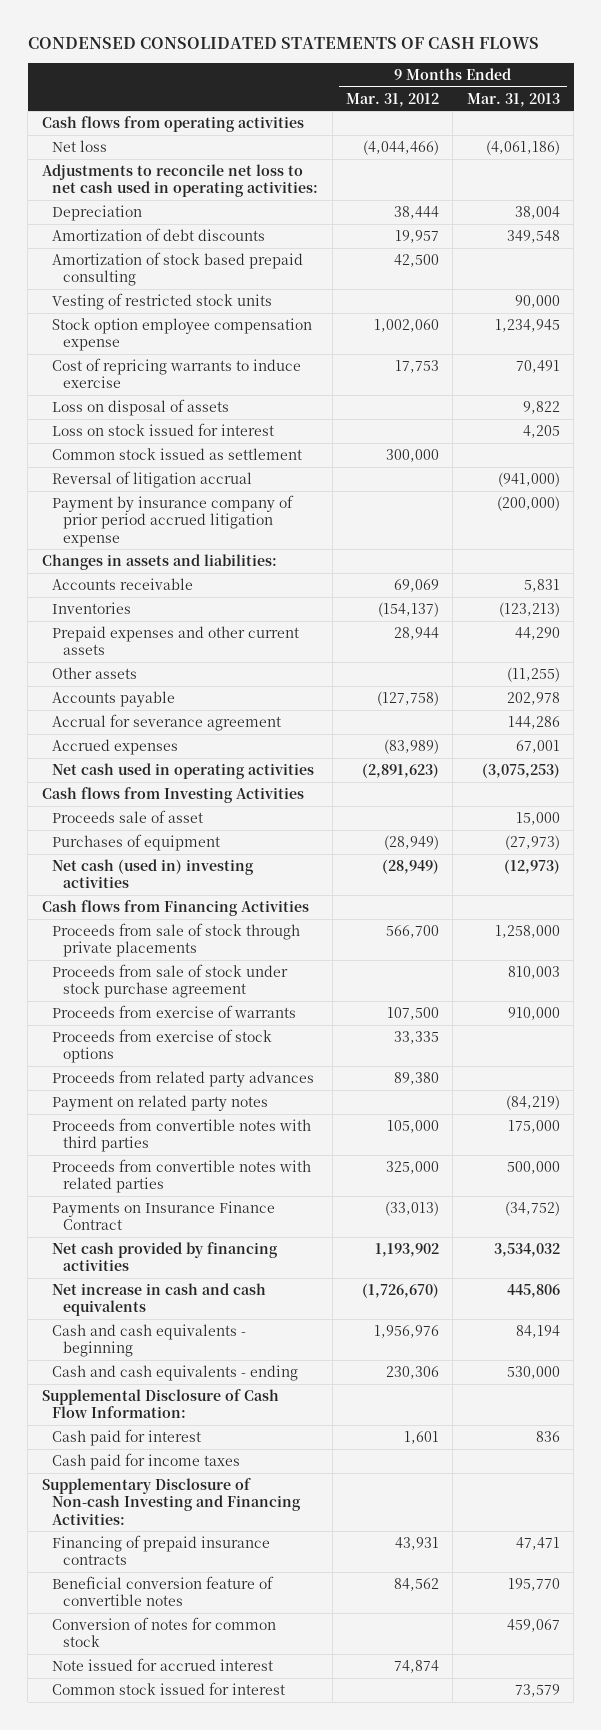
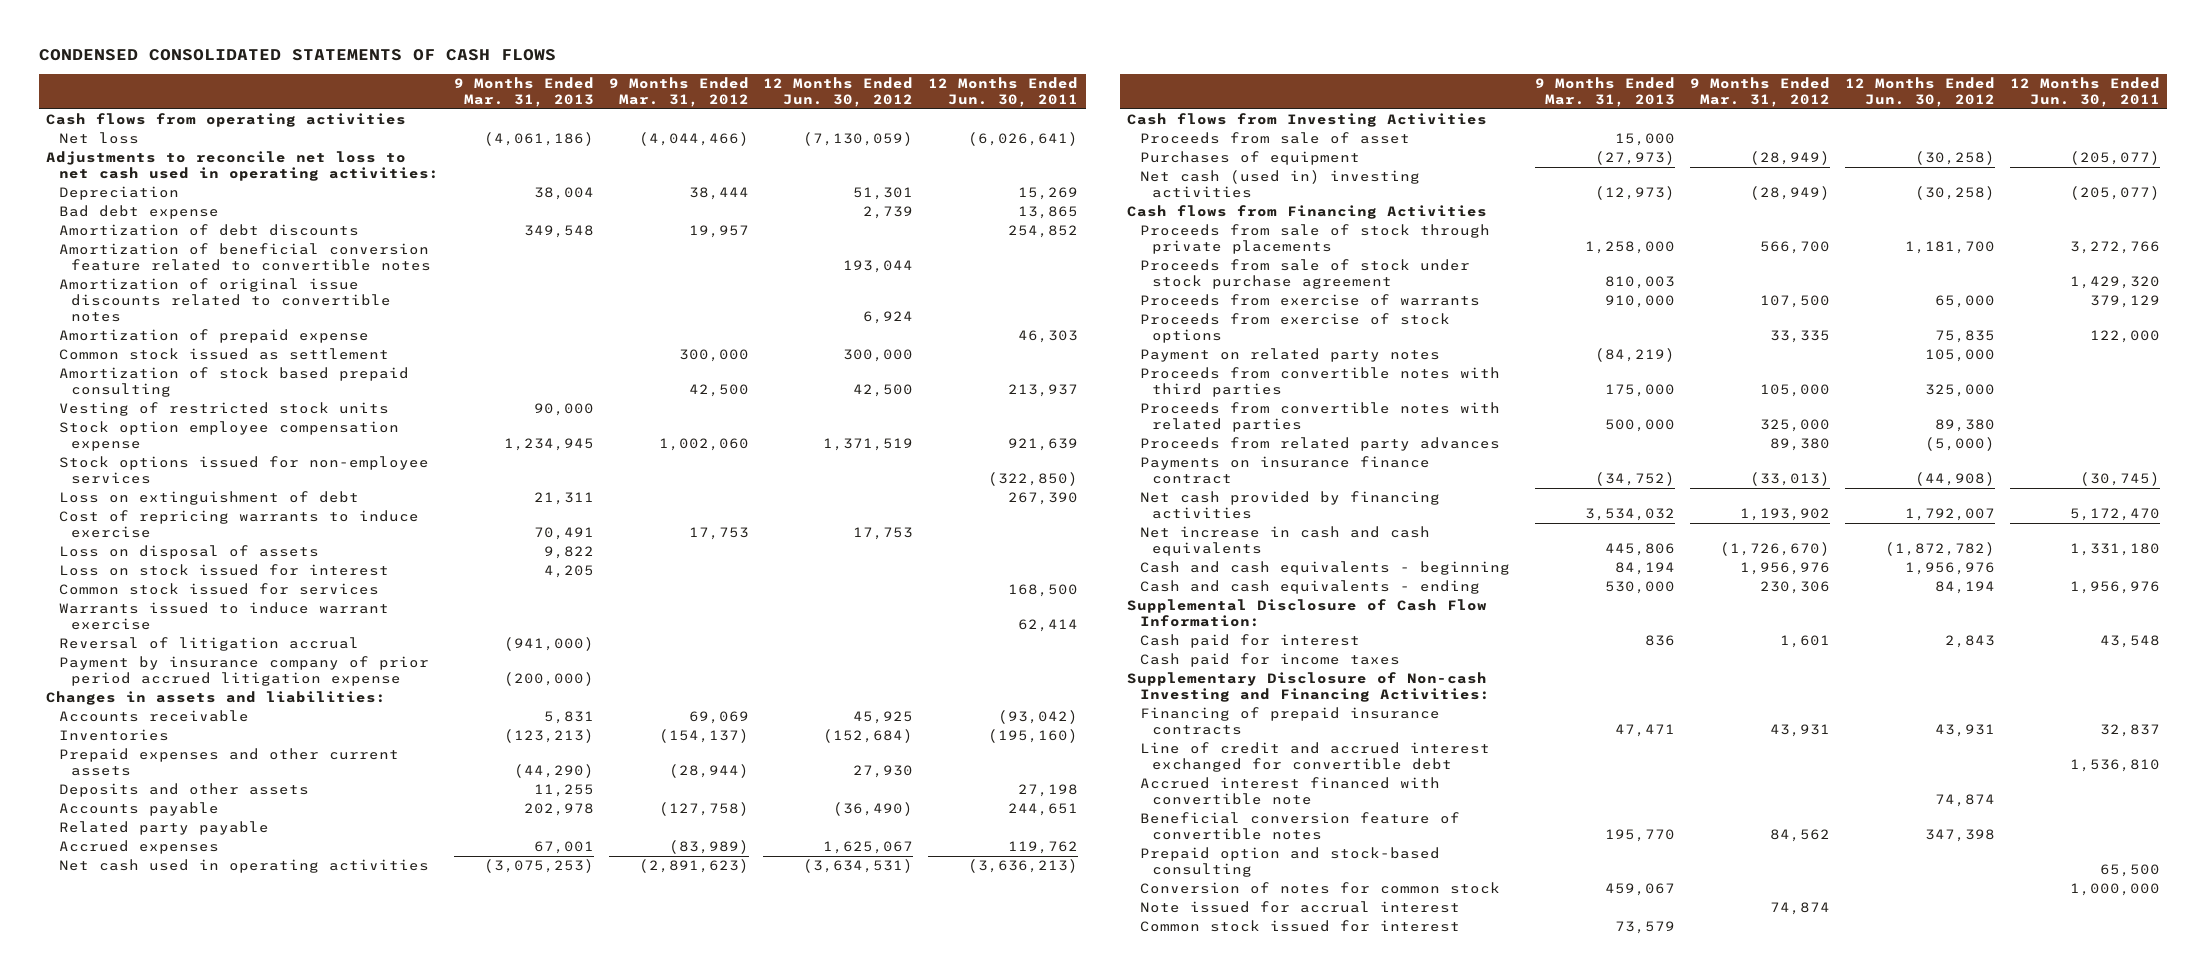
- | 9 Months Ended Mar. 31, 2012 | 9 Months Ended Mar. 31, 2013
+ | 9 Months Ended Mar. 31, 2013 | 9 Months Ended Mar. 31, 2012 | 12 Months Ended Jun. 30, 2012 | 12 Months Ended Jun. 30, 2011
+ Bad debt expense | | | 2,739 | 13,865
+ Amortization of beneficial conversion feature related to convertible notes | | | 193,044 |
+ Amortization of original issue discounts related to convertible notes | | | 6,924 |
+ Amortization of prepaid expense | | | | 46,303
moved up: Common stock issued as settlement | | 300,000 | 300,000 |
+ Stock options issued for non-employee services | | | | (322,850)
+ Loss on extinguishment of debt | 21,311 | | | 267,390
+ Common stock issued for services | | | | 168,500
+ Warrants issued to induce warrant exercise | | | | 62,414
- Prepaid expenses and other current assets | 28,944 | 44,290
- Other assets | | (11,255)
+ Prepaid expenses and other current assets | (44,290) | (28,944) | 27,930 |
+ Deposits and other assets | 11,255 | | | 27,198
- Accrual for severance agreement | | 144,286
+ Related party payable
- Proceeds sale of asset | | 15,000
+ Proceeds from sale of asset | 15,000 | | |
- Payments on Insurance Finance Contract | (33,013) | (34,752)
moved down: Proceeds from related party advances | | 89,380 | (5,000) |
+ Payments on insurance finance contract | (34,752) | (33,013) | (44,908) | (30,745)
+ Line of credit and accrued interest exchanged for convertible debt | | | | 1,536,810
+ Accrued interest financed with convertible note | | | 74,874 |
+ Prepaid option and stock-based consulting | | | | 65,500
- Note issued for accrued interest | 74,874 |
+ Note issued for accrual interest | | 74,874 | |

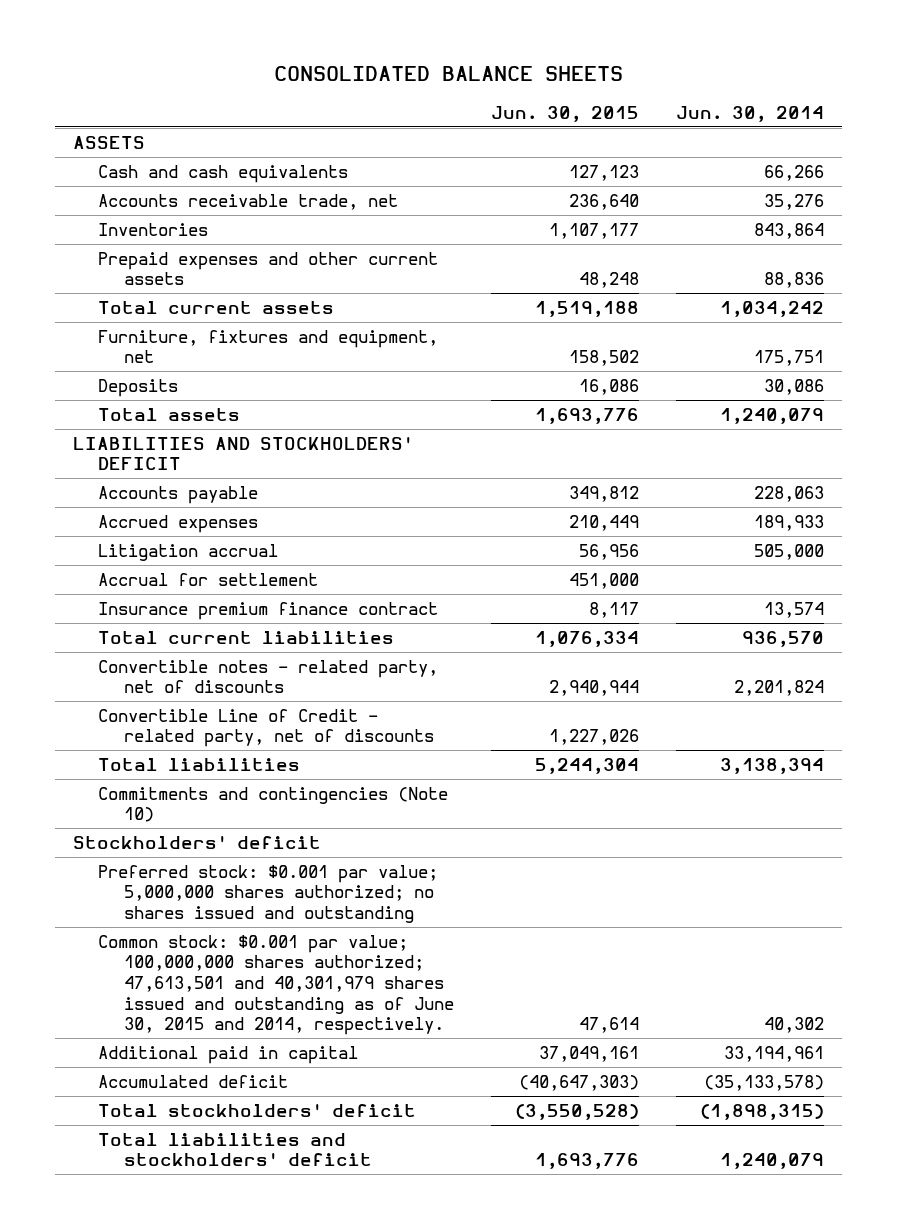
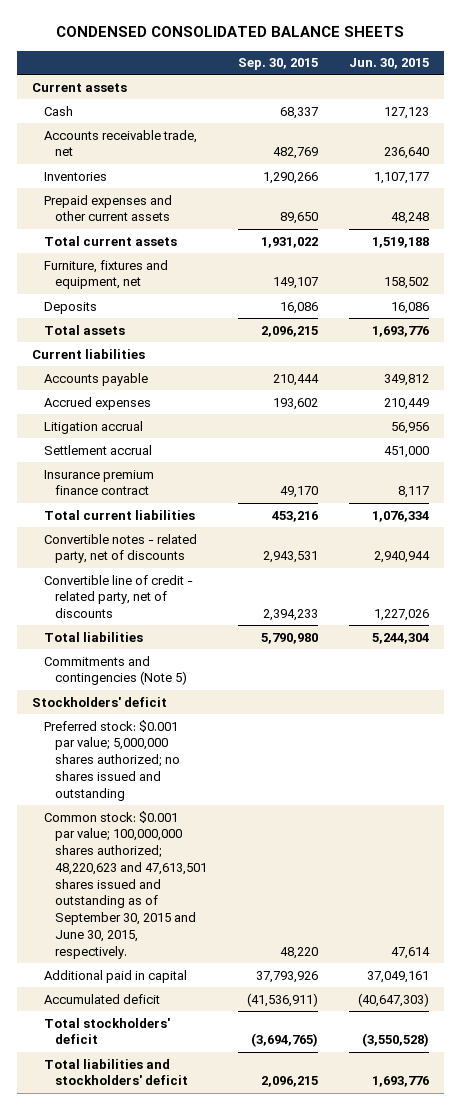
- CONSOLIDATED BALANCE SHEETS
+ CONDENSED CONSOLIDATED BALANCE SHEETS
- | Jun. 30, 2015 | Jun. 30, 2014
+ | Sep. 30, 2015 | Jun. 30, 2015
- ASSETS
- Cash and cash equivalents | 127,123 | 66,266
+ Current assets
+ Cash | 68,337 | 127,123
- LIABILITIES AND STOCKHOLDERS' DEFICIT
+ Current liabilities
- Accrual for settlement | 451,000 |
+ Settlement accrual | | 451,000
- Convertible Line of Credit - related party, net of discounts | 1,227,026 |
+ Convertible line of credit - related party, net of discounts | 2,394,233 | 1,227,026
- Commitments and contingencies (Note 10)
+ Commitments and contingencies (Note 5)
- Common stock: $0.001 par value; 100,000,000 shares authorized; 47,613,501 and 40,301,979 shares issued and outstanding as of June 30, 2015 and 2014, respectively. | 47,614 | 40,302
+ Common stock: $0.001 par value; 100,000,000 shares authorized; 48,220,623 and 47,613,501 shares issued and outstanding as of September 30, 2015 and June 30, 2015, respectively. | 48,220 | 47,614

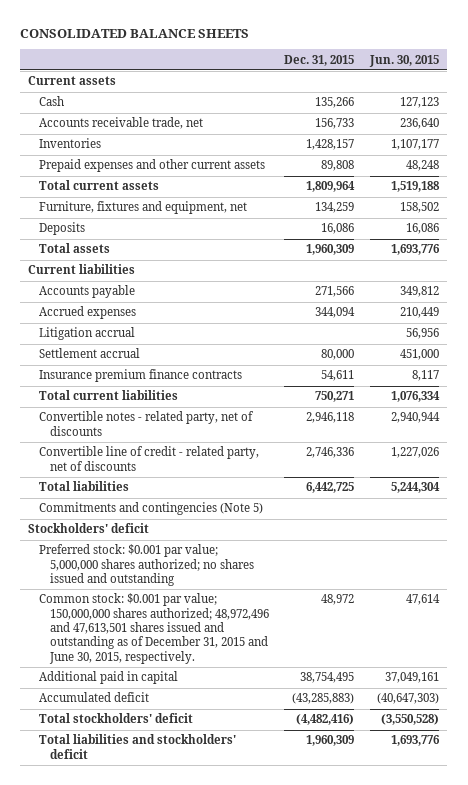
- CONDENSED CONSOLIDATED BALANCE SHEETS
+ CONSOLIDATED BALANCE SHEETS
- | Sep. 30, 2015 | Jun. 30, 2015
+ | Dec. 31, 2015 | Jun. 30, 2015
- Insurance premium finance contract | 49,170 | 8,117
+ Insurance premium finance contracts | 54,611 | 8,117
- Common stock: $0.001 par value; 100,000,000 shares authorized; 48,220,623 and 47,613,501 shares issued and outstanding as of September 30, 2015 and June 30, 2015, respectively. | 48,220 | 47,614
+ Common stock: $0.001 par value; 150,000,000 shares authorized; 48,972,496 and 47,613,501 shares issued and outstanding as of December 31, 2015 and June 30, 2015, respectively. | 48,972 | 47,614

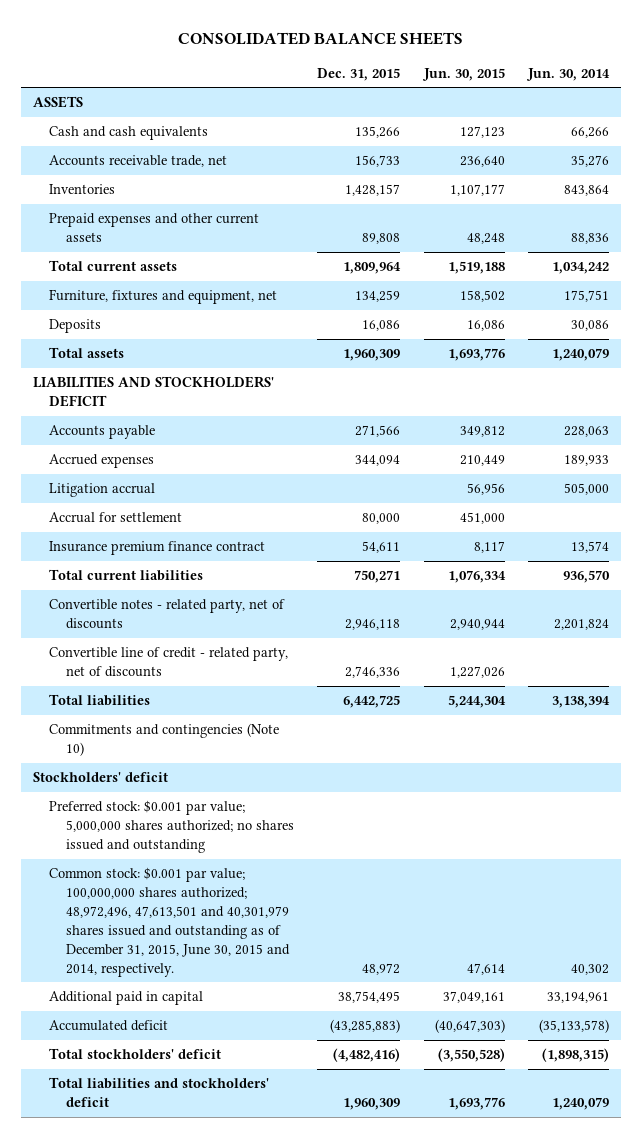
- | Dec. 31, 2015 | Jun. 30, 2015
+ | Dec. 31, 2015 | Jun. 30, 2015 | Jun. 30, 2014
- Current assets
- Cash | 135,266 | 127,123
+ ASSETS
+ Cash and cash equivalents | 135,266 | 127,123 | 66,266
- Current liabilities
+ LIABILITIES AND STOCKHOLDERS' DEFICIT
- Settlement accrual | 80,000 | 451,000
- Insurance premium finance contracts | 54,611 | 8,117
+ Accrual for settlement | 80,000 | 451,000 |
+ Insurance premium finance contract | 54,611 | 8,117 | 13,574
- Commitments and contingencies (Note 5)
+ Commitments and contingencies (Note 10)
- Common stock: $0.001 par value; 150,000,000 shares authorized; 48,972,496 and 47,613,501 shares issued and outstanding as of December 31, 2015 and June 30, 2015, respectively. | 48,972 | 47,614
+ Common stock: $0.001 par value; 100,000,000 shares authorized; 48,972,496, 47,613,501 and 40,301,979 shares issued and outstanding as of December 31, 2015, June 30, 2015 and 2014, respectively. | 48,972 | 47,614 | 40,302

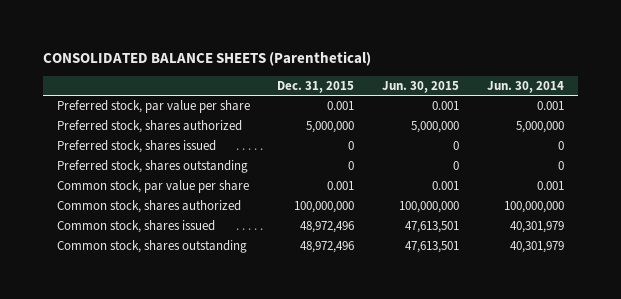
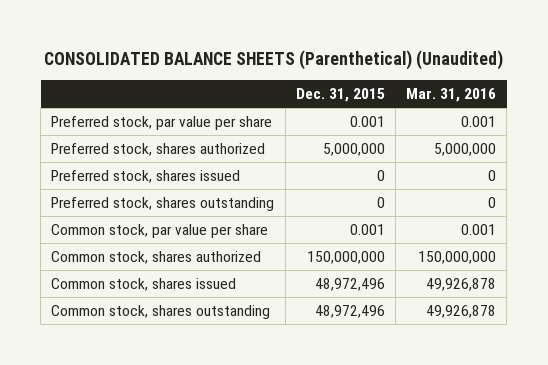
- CONSOLIDATED BALANCE SHEETS (Parenthetical)
+ CONSOLIDATED BALANCE SHEETS (Parenthetical) (Unaudited)
- | Dec. 31, 2015 | Jun. 30, 2015 | Jun. 30, 2014
+ | Dec. 31, 2015 | Mar. 31, 2016
- Common stock, shares authorized | 100,000,000 | 100,000,000 | 100,000,000
+ Common stock, shares authorized | 150,000,000 | 150,000,000

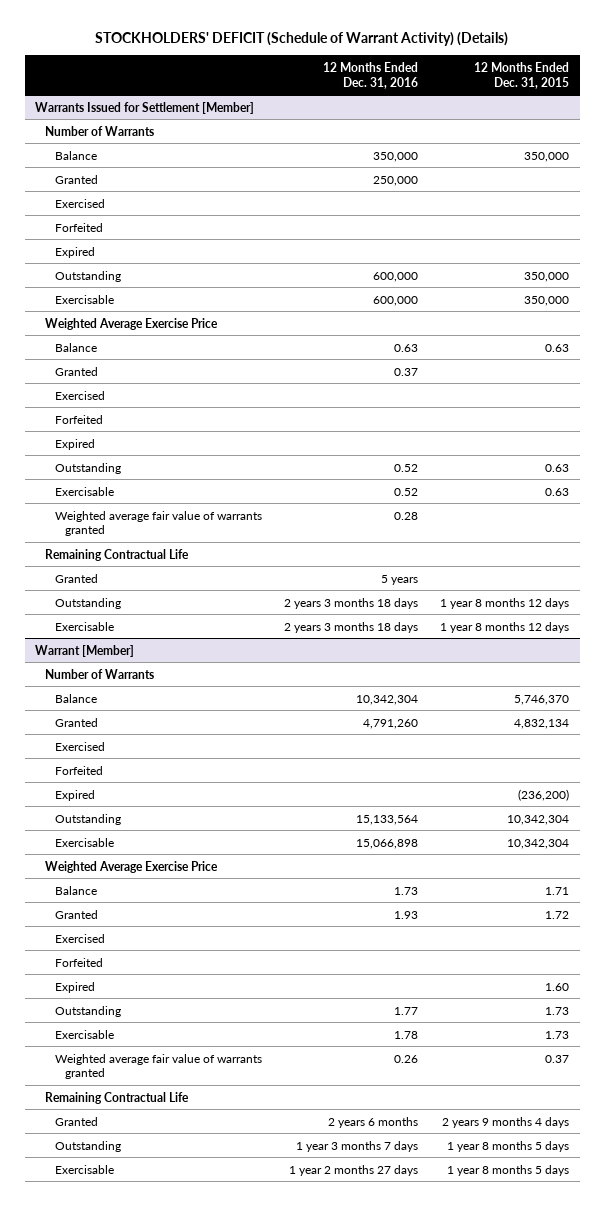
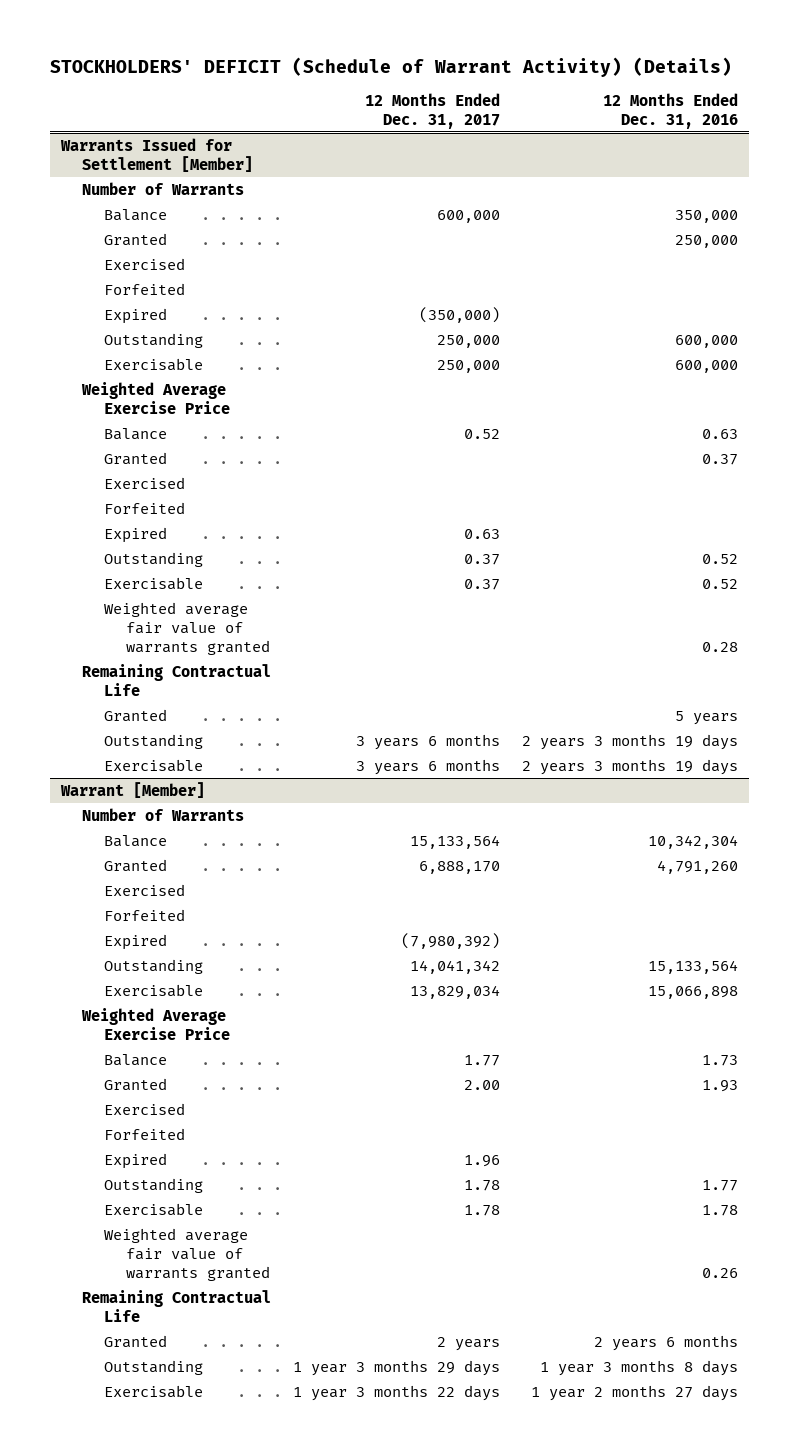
- | 12 Months Ended Dec. 31, 2016 | 12 Months Ended Dec. 31, 2015
+ | 12 Months Ended Dec. 31, 2017 | 12 Months Ended Dec. 31, 2016
@ Warrants Issued for Settlement [Member]
- Outstanding | 2 years 3 months 18 days | 1 year 8 months 12 days
- Exercisable | 2 years 3 months 18 days | 1 year 8 months 12 days
+ Outstanding | 3 years 6 months | 2 years 3 months 19 days
+ Exercisable | 3 years 6 months | 2 years 3 months 19 days
@ Warrant [Member]
- Outstanding | 1 year 3 months 7 days | 1 year 8 months 5 days
+ Outstanding | 1 year 3 months 29 days | 1 year 3 months 8 days

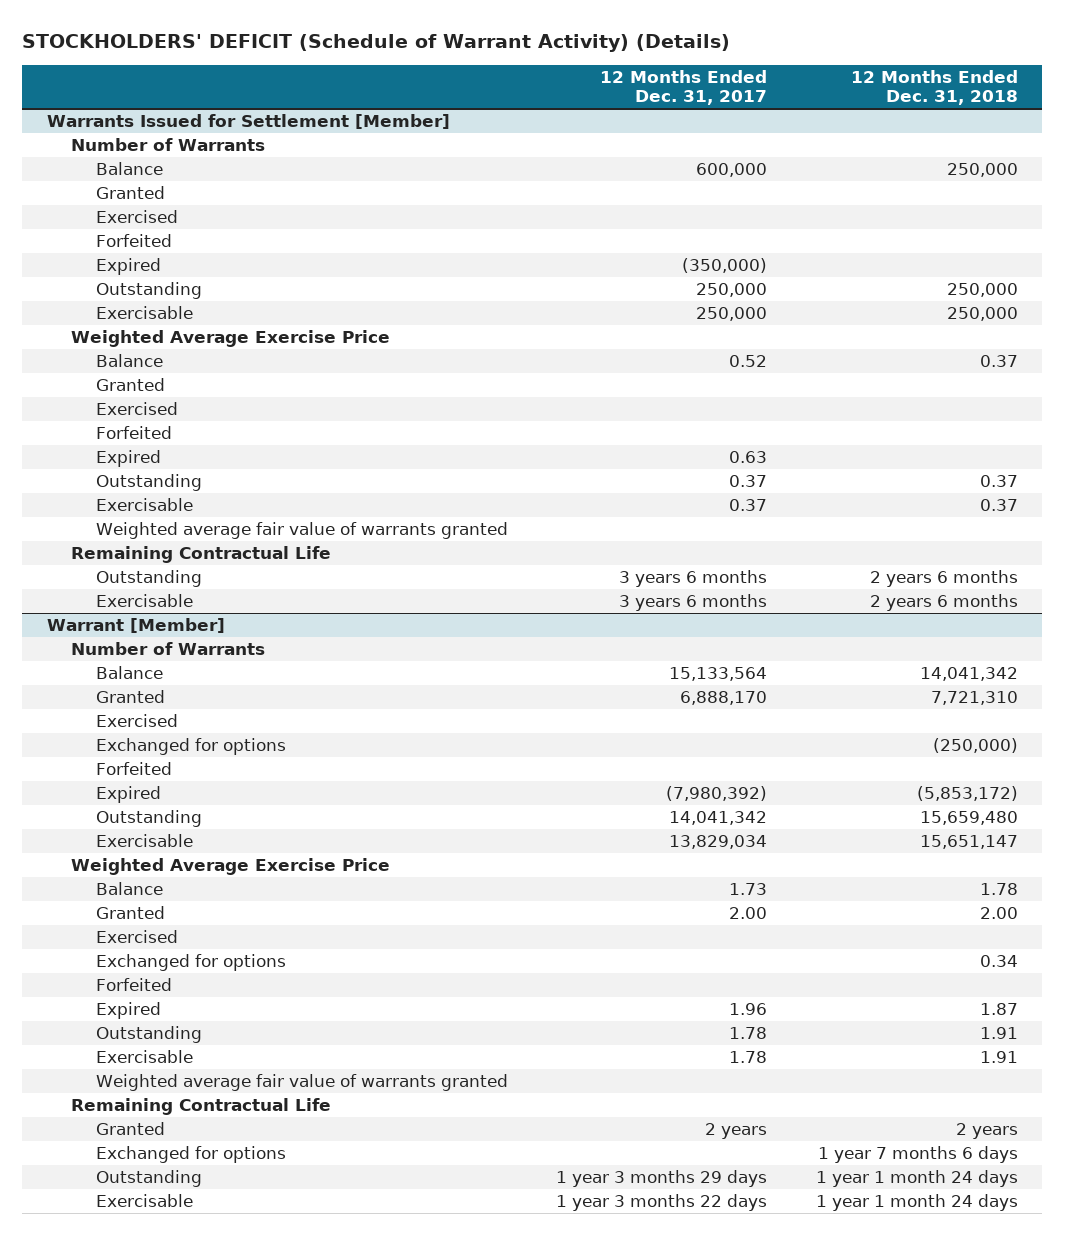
- | 12 Months Ended Dec. 31, 2017 | 12 Months Ended Dec. 31, 2016
+ | 12 Months Ended Dec. 31, 2017 | 12 Months Ended Dec. 31, 2018
@ Warrants Issued for Settlement [Member]
- Granted | | 5 years
@ Warrant [Member]
+ Exchanged for options | | (250,000)
- Balance | 1.77 | 1.73
+ Balance | 1.73 | 1.78
+ Exchanged for options | | 0.34
+ Exchanged for options | | 1 year 7 months 6 days

